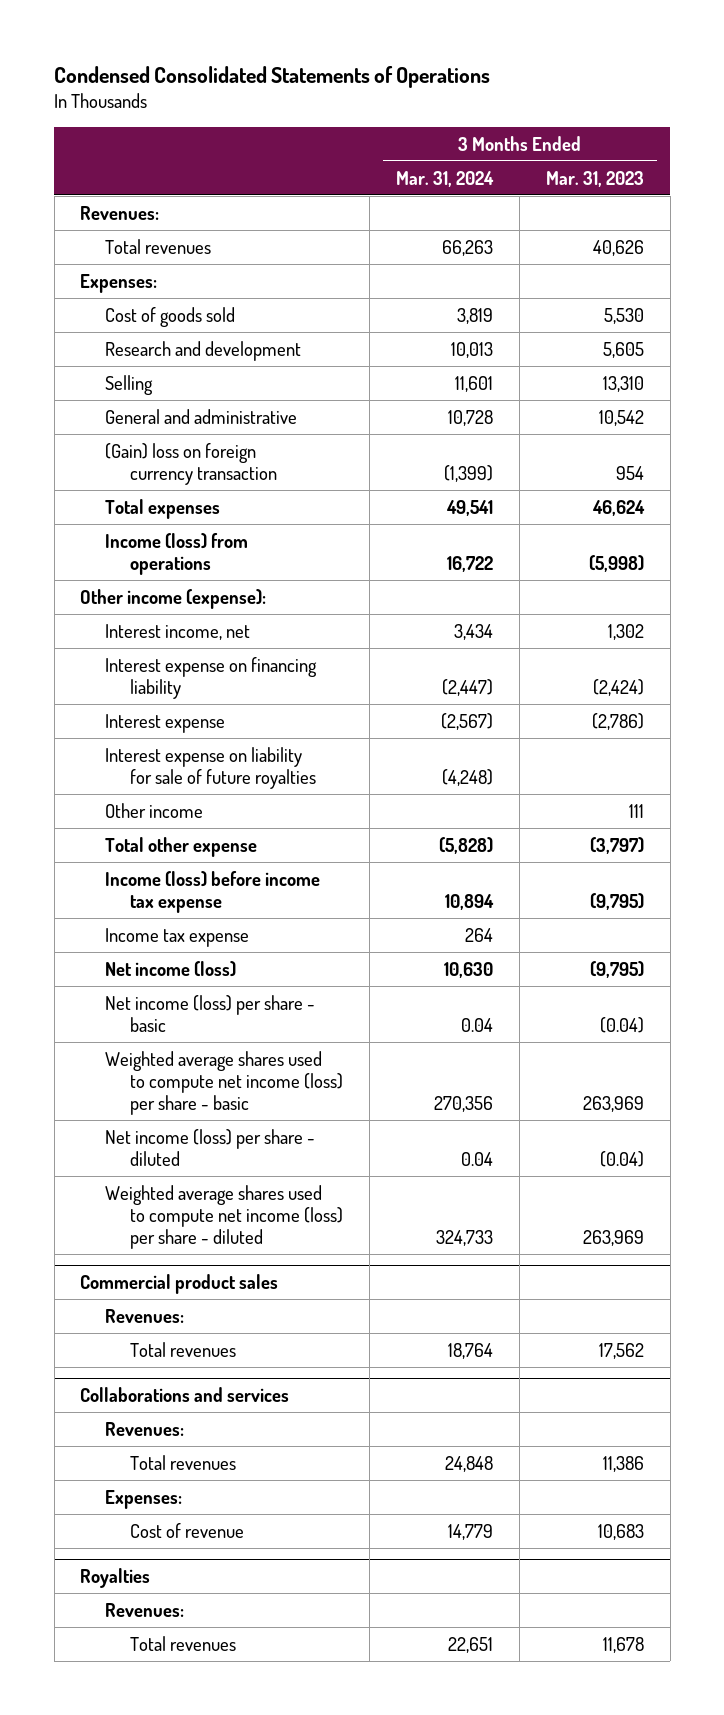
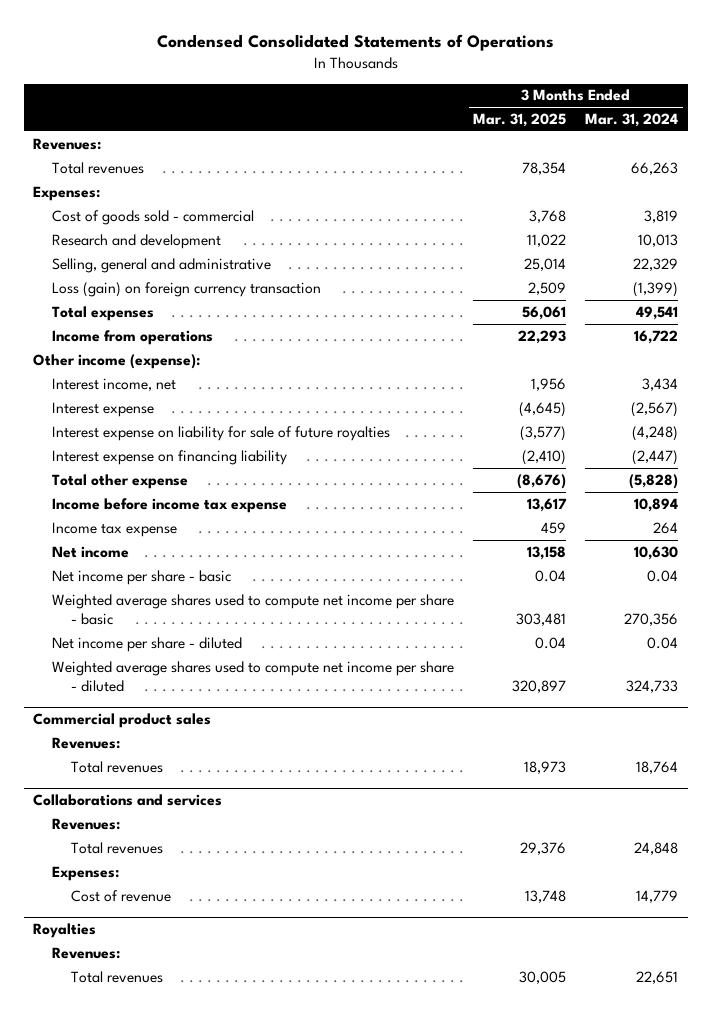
- | 3 Months Ended Mar. 31, 2024 | 3 Months Ended Mar. 31, 2023
+ | 3 Months Ended Mar. 31, 2025 | 3 Months Ended Mar. 31, 2024
- Cost of goods sold | 3,819 | 5,530
+ Cost of goods sold - commercial | 3,768 | 3,819
- Selling | 11,601 | 13,310
- General and administrative | 10,728 | 10,542
- (Gain) loss on foreign currency transaction | (1,399) | 954
+ Selling, general and administrative | 25,014 | 22,329
+ Loss (gain) on foreign currency transaction | 2,509 | (1,399)
- Income (loss) from operations | 16,722 | (5,998)
+ Income from operations | 22,293 | 16,722
- Other income | | 111
moved down: Interest expense on financing liability | (2,410) | (2,447)
- Income (loss) before income tax expense | 10,894 | (9,795)
+ Income before income tax expense | 13,617 | 10,894
- Net income (loss) | 10,630 | (9,795)
- Net income (loss) per share - basic | 0.04 | (0.04)
- Weighted average shares used to compute net income (loss) per share - basic | 270,356 | 263,969
- Net income (loss) per share - diluted | 0.04 | (0.04)
- Weighted average shares used to compute net income (loss) per share - diluted | 324,733 | 263,969
+ Net income | 13,158 | 10,630
+ Net income per share - basic | 0.04 | 0.04
+ Weighted average shares used to compute net income per share - basic | 303,481 | 270,356
+ Net income per share - diluted | 0.04 | 0.04
+ Weighted average shares used to compute net income per share - diluted | 320,897 | 324,733

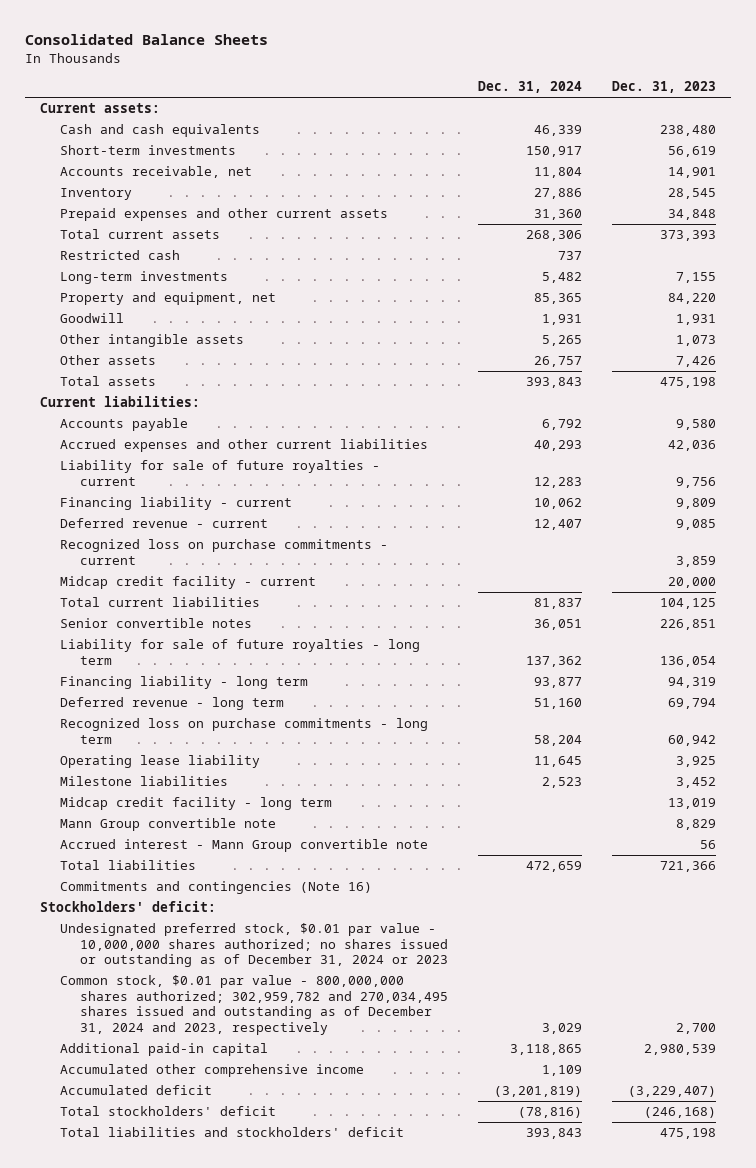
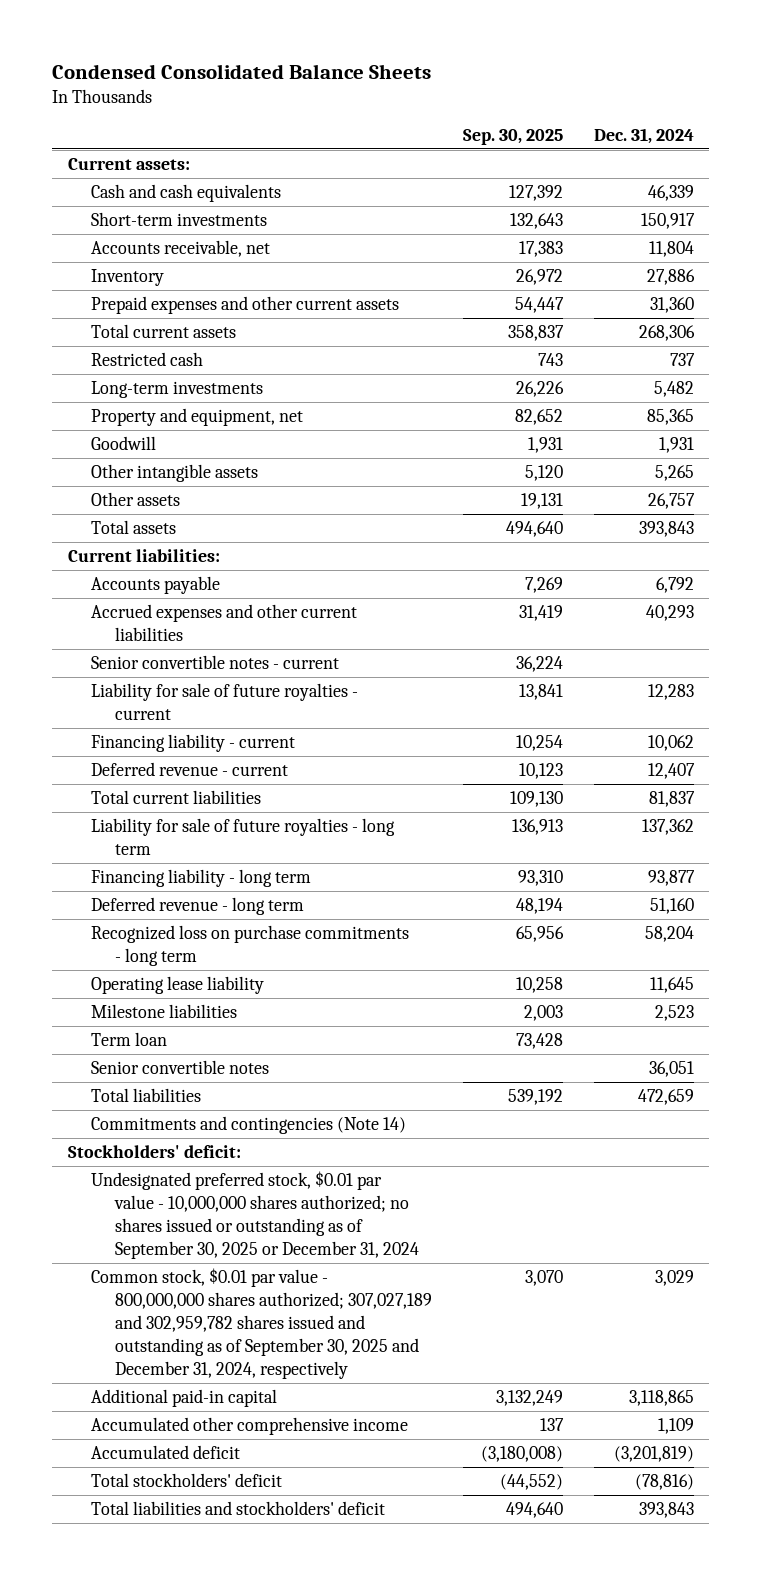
- Consolidated Balance Sheets
+ Condensed Consolidated Balance Sheets
- | Dec. 31, 2024 | Dec. 31, 2023
+ | Sep. 30, 2025 | Dec. 31, 2024
+ Senior convertible notes - current | 36,224 |
- Recognized loss on purchase commitments - current | | 3,859
- Midcap credit facility - current | | 20,000
- Midcap credit facility - long term | | 13,019
- Mann Group convertible note | | 8,829
- Accrued interest - Mann Group convertible note | | 56
+ Term loan | 73,428 |
moved down: Senior convertible notes | | 36,051
- Commitments and contingencies (Note 16)
+ Commitments and contingencies (Note 14)
- Undesignated preferred stock, $0.01 par value - 10,000,000 shares authorized; no shares issued or outstanding as of December 31, 2024 or 2023
- Common stock, $0.01 par value - 800,000,000 shares authorized; 302,959,782 and 270,034,495 shares issued and outstanding as of December 31, 2024 and 2023, respectively | 3,029 | 2,700
+ Undesignated preferred stock, $0.01 par value - 10,000,000 shares authorized; no shares issued or outstanding as of September 30, 2025 or December 31, 2024
+ Common stock, $0.01 par value - 800,000,000 shares authorized; 307,027,189 and 302,959,782 shares issued and outstanding as of September 30, 2025 and December 31, 2024, respectively | 3,070 | 3,029

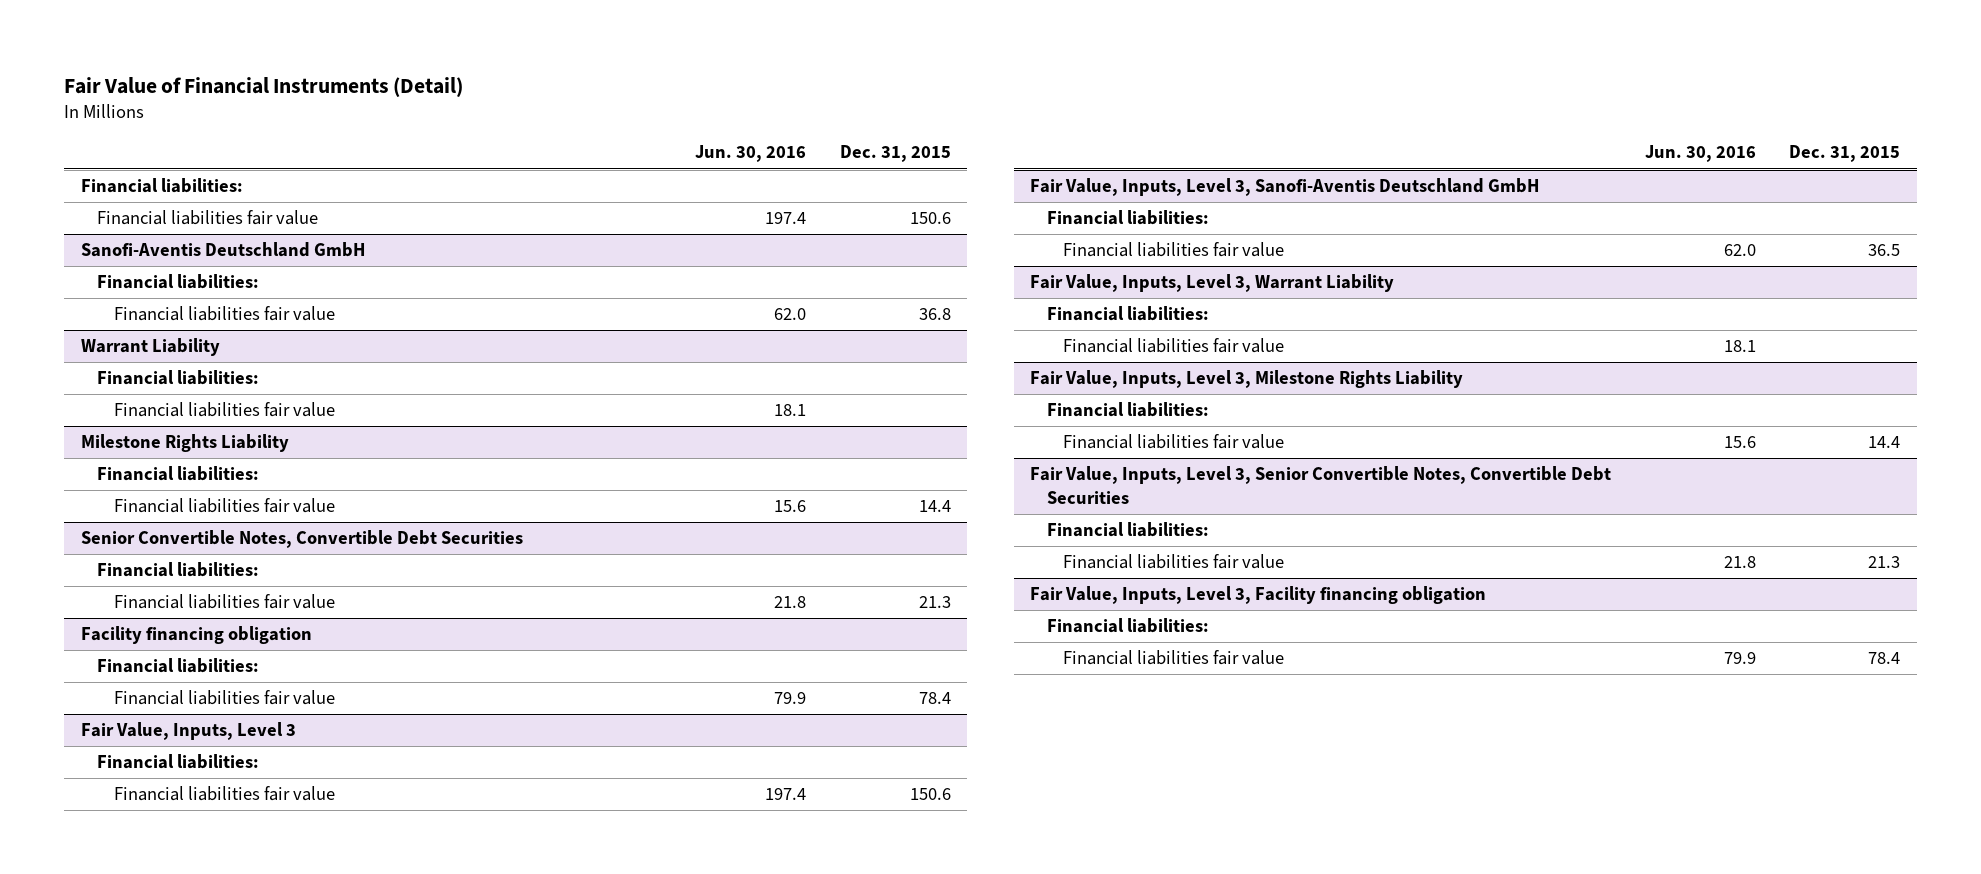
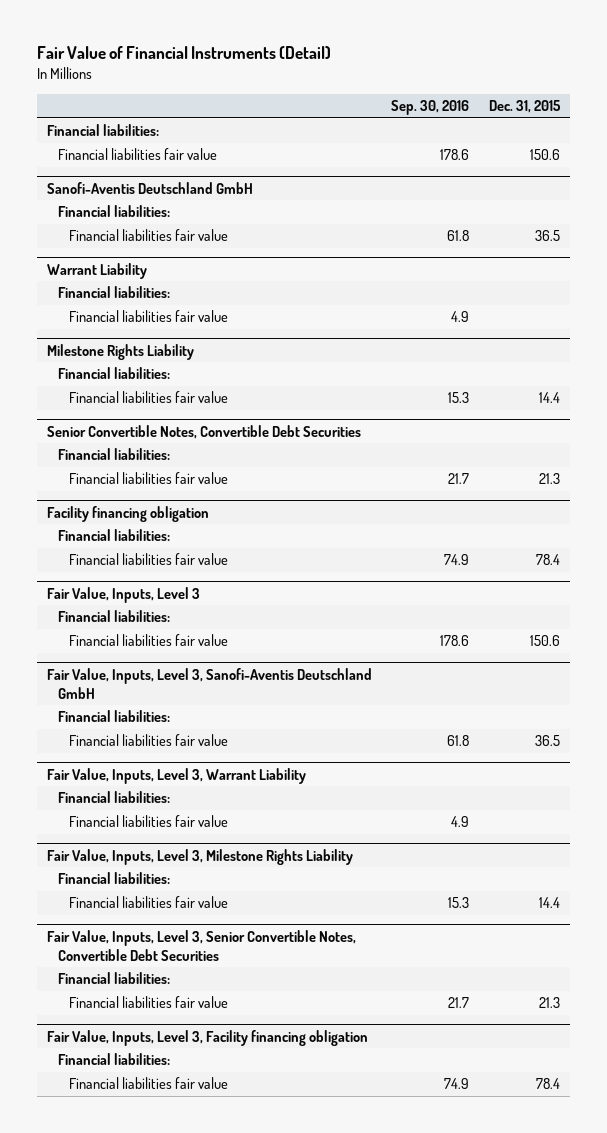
- | Jun. 30, 2016 | Dec. 31, 2015
+ | Sep. 30, 2016 | Dec. 31, 2015
@ Sanofi-Aventis Deutschland GmbH
- Financial liabilities fair value | 62.0 | 36.8
+ Financial liabilities fair value | 61.8 | 36.5

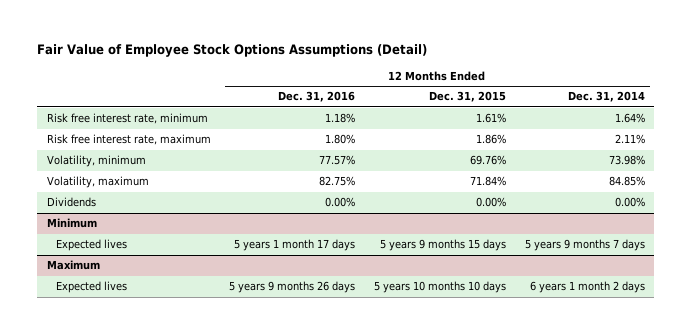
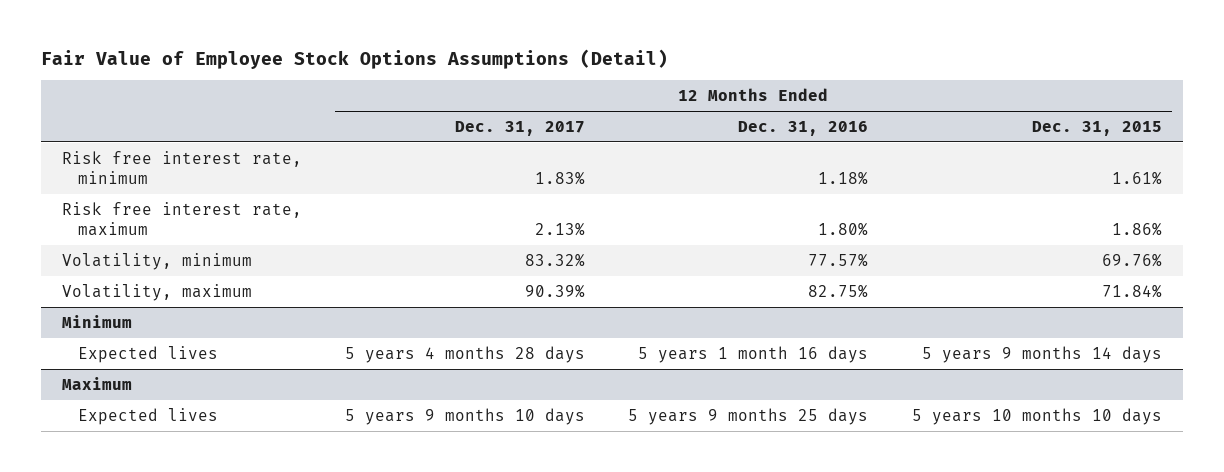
- | 12 Months Ended Dec. 31, 2016 | 12 Months Ended Dec. 31, 2015 | 12 Months Ended Dec. 31, 2014
+ | 12 Months Ended Dec. 31, 2017 | 12 Months Ended Dec. 31, 2016 | 12 Months Ended Dec. 31, 2015
- Dividends | 0.00% | 0.00% | 0.00%
@ Minimum
- Expected lives | 5 years 1 month 17 days | 5 years 9 months 15 days | 5 years 9 months 7 days
+ Expected lives | 5 years 4 months 28 days | 5 years 1 month 16 days | 5 years 9 months 14 days
@ Maximum
- Expected lives | 5 years 9 months 26 days | 5 years 10 months 10 days | 6 years 1 month 2 days
+ Expected lives | 5 years 9 months 10 days | 5 years 9 months 25 days | 5 years 10 months 10 days

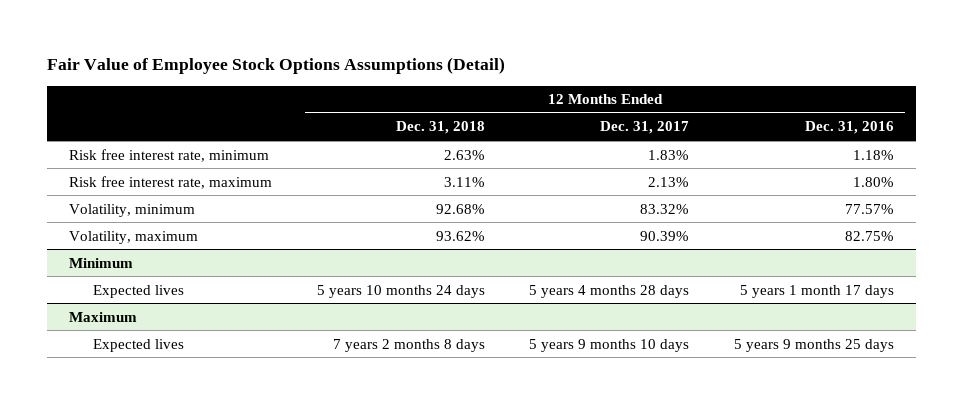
- | 12 Months Ended Dec. 31, 2017 | 12 Months Ended Dec. 31, 2016 | 12 Months Ended Dec. 31, 2015
+ | 12 Months Ended Dec. 31, 2018 | 12 Months Ended Dec. 31, 2017 | 12 Months Ended Dec. 31, 2016
@ Minimum
- Expected lives | 5 years 4 months 28 days | 5 years 1 month 16 days | 5 years 9 months 14 days
+ Expected lives | 5 years 10 months 24 days | 5 years 4 months 28 days | 5 years 1 month 17 days

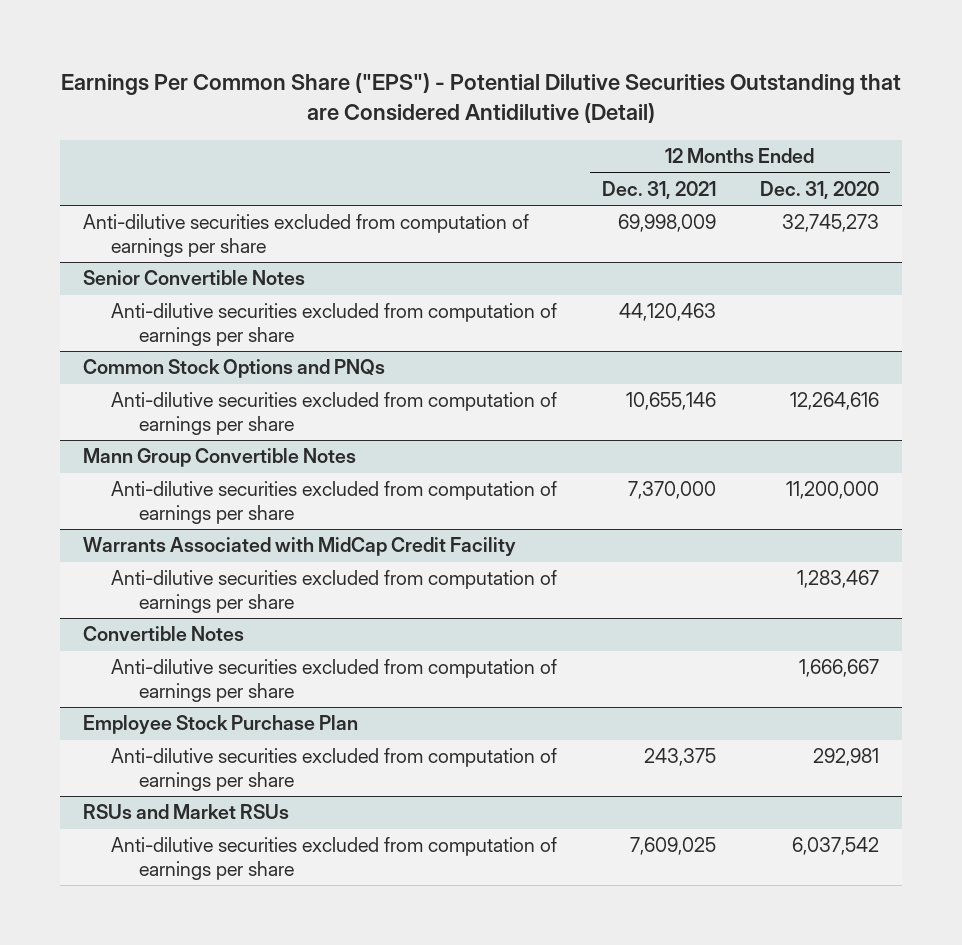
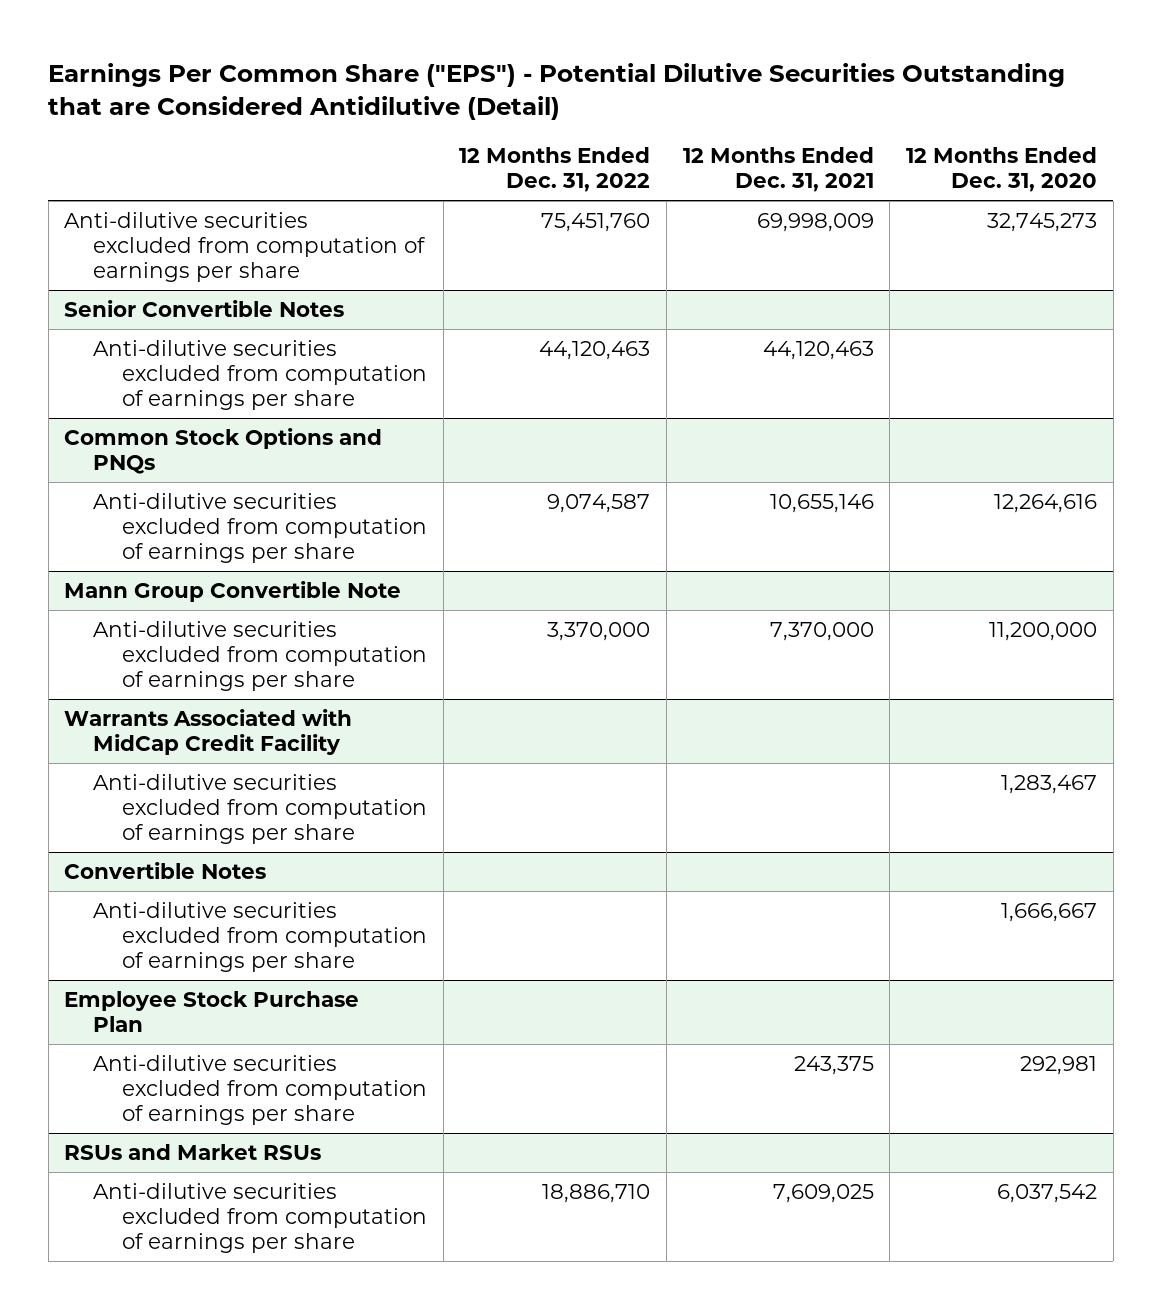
- | 12 Months Ended Dec. 31, 2021 | 12 Months Ended Dec. 31, 2020
+ | 12 Months Ended Dec. 31, 2022 | 12 Months Ended Dec. 31, 2021 | 12 Months Ended Dec. 31, 2020
- Mann Group Convertible Notes
+ Mann Group Convertible Note

